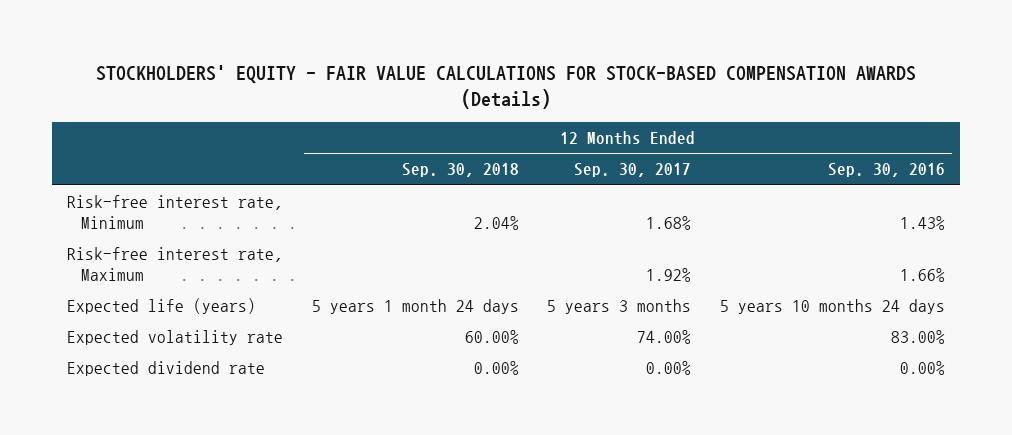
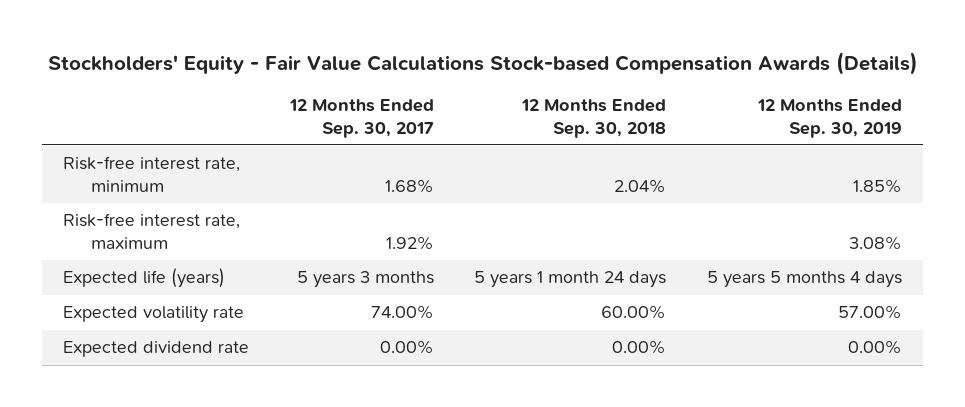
- STOCKHOLDERS' EQUITY - FAIR VALUE CALCULATIONS FOR STOCK-BASED COMPENSATION AWARDS (Details)
+ Stockholders' Equity - Fair Value Calculations Stock-based Compensation Awards (Details)
- | 12 Months Ended Sep. 30, 2018 | 12 Months Ended Sep. 30, 2017 | 12 Months Ended Sep. 30, 2016
+ | 12 Months Ended Sep. 30, 2017 | 12 Months Ended Sep. 30, 2018 | 12 Months Ended Sep. 30, 2019
- Risk-free interest rate, Minimum | 2.04% | 1.68% | 1.43%
- Risk-free interest rate, Maximum | | 1.92% | 1.66%
+ Risk-free interest rate, minimum | 1.68% | 2.04% | 1.85%
+ Risk-free interest rate, maximum | 1.92% | | 3.08%

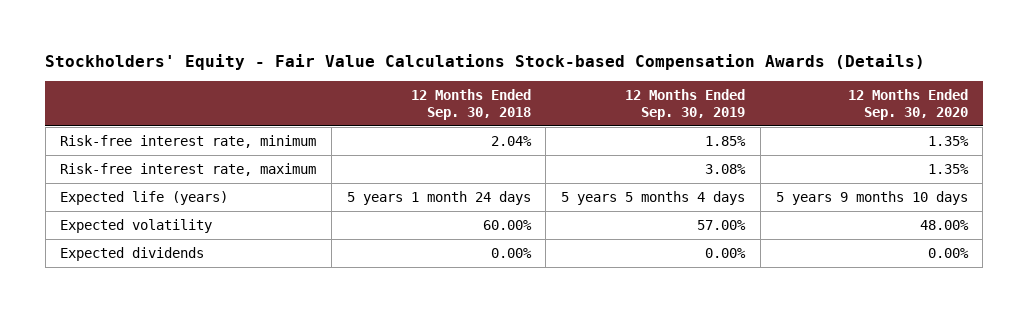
- | 12 Months Ended Sep. 30, 2017 | 12 Months Ended Sep. 30, 2018 | 12 Months Ended Sep. 30, 2019
+ | 12 Months Ended Sep. 30, 2018 | 12 Months Ended Sep. 30, 2019 | 12 Months Ended Sep. 30, 2020
- Expected volatility rate | 74.00% | 60.00% | 57.00%
- Expected dividend rate | 0.00% | 0.00% | 0.00%
+ Expected volatility | 60.00% | 57.00% | 48.00%
+ Expected dividends | 0.00% | 0.00% | 0.00%

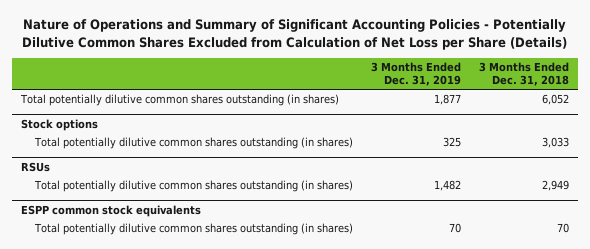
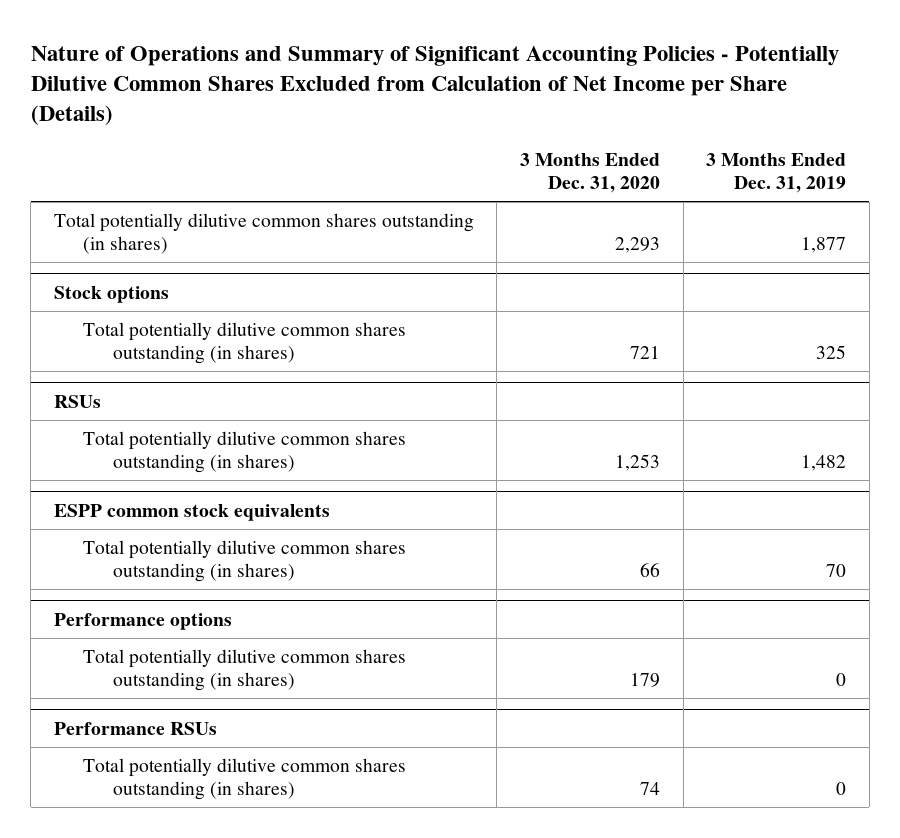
- Nature of Operations and Summary of Significant Accounting Policies - Potentially Dilutive Common Shares Excluded from Calculation of Net Loss per Share (Details)
+ Nature of Operations and Summary of Significant Accounting Policies - Potentially Dilutive Common Shares Excluded from Calculation of Net Income per Share (Details)
- | 3 Months Ended Dec. 31, 2019 | 3 Months Ended Dec. 31, 2018
+ | 3 Months Ended Dec. 31, 2020 | 3 Months Ended Dec. 31, 2019
+ Performance options
+ Total potentially dilutive common shares outstanding (in shares) | 179 | 0
+ Performance RSUs
+ Total potentially dilutive common shares outstanding (in shares) | 74 | 0

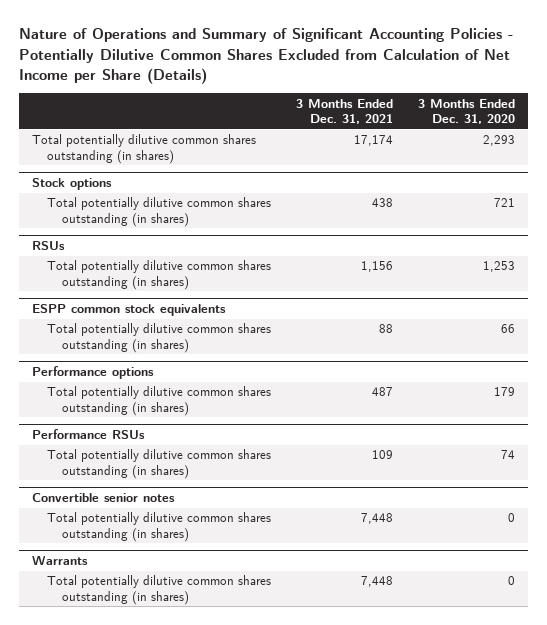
- | 3 Months Ended Dec. 31, 2020 | 3 Months Ended Dec. 31, 2019
+ | 3 Months Ended Dec. 31, 2021 | 3 Months Ended Dec. 31, 2020
+ Convertible senior notes
+ Total potentially dilutive common shares outstanding (in shares) | 7,448 | 0
+ Warrants
+ Total potentially dilutive common shares outstanding (in shares) | 7,448 | 0

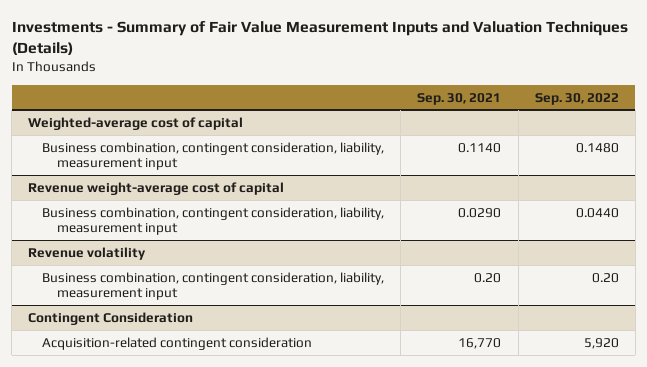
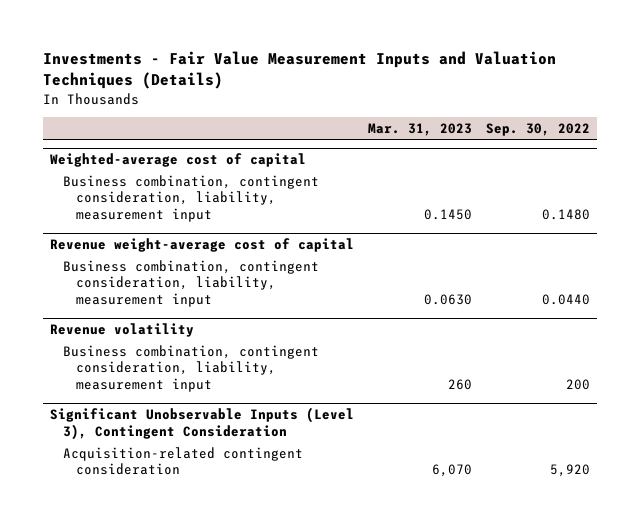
- Investments - Summary of Fair Value Measurement Inputs and Valuation Techniques (Details)
+ Investments - Fair Value Measurement Inputs and Valuation Techniques (Details)
- | Sep. 30, 2021 | Sep. 30, 2022
+ | Mar. 31, 2023 | Sep. 30, 2022
@ Revenue volatility
- Business combination, contingent consideration, liability, measurement input | 0.20 | 0.20
- Contingent Consideration
@ Revenue volatility
+ Business combination, contingent consideration, liability, measurement input | 260 | 200
+ Significant Unobservable Inputs (Level 3), Contingent Consideration

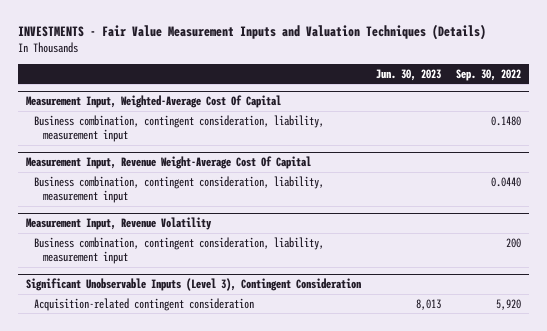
- Investments - Fair Value Measurement Inputs and Valuation Techniques (Details)
+ INVESTMENTS - Fair Value Measurement Inputs and Valuation Techniques (Details)
- | Mar. 31, 2023 | Sep. 30, 2022
+ | Jun. 30, 2023 | Sep. 30, 2022
- Weighted-average cost of capital
+ Measurement Input, Weighted-Average Cost Of Capital
- Revenue weight-average cost of capital
+ Measurement Input, Revenue Weight-Average Cost Of Capital
- Revenue volatility
+ Measurement Input, Revenue Volatility

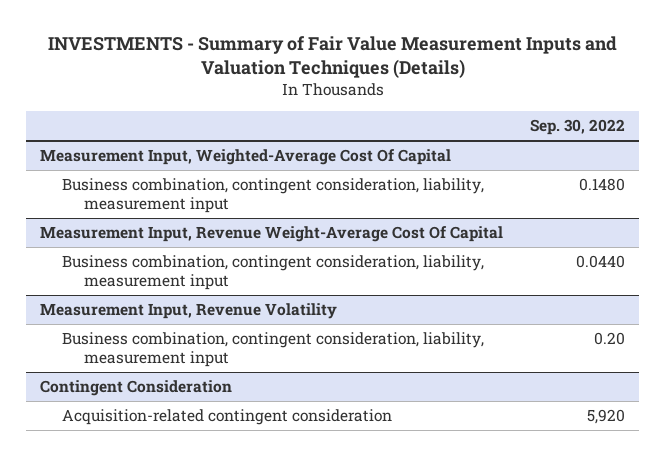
- INVESTMENTS - Fair Value Measurement Inputs and Valuation Techniques (Details)
+ INVESTMENTS - Summary of Fair Value Measurement Inputs and Valuation Techniques (Details)
- | Jun. 30, 2023 | Sep. 30, 2022
+ | Sep. 30, 2022
@ Measurement Input, Revenue Volatility
- Business combination, contingent consideration, liability, measurement input | | 200
- Significant Unobservable Inputs (Level 3), Contingent Consideration
@ Measurement Input, Revenue Volatility
+ Business combination, contingent consideration, liability, measurement input | 0.20
+ Contingent Consideration

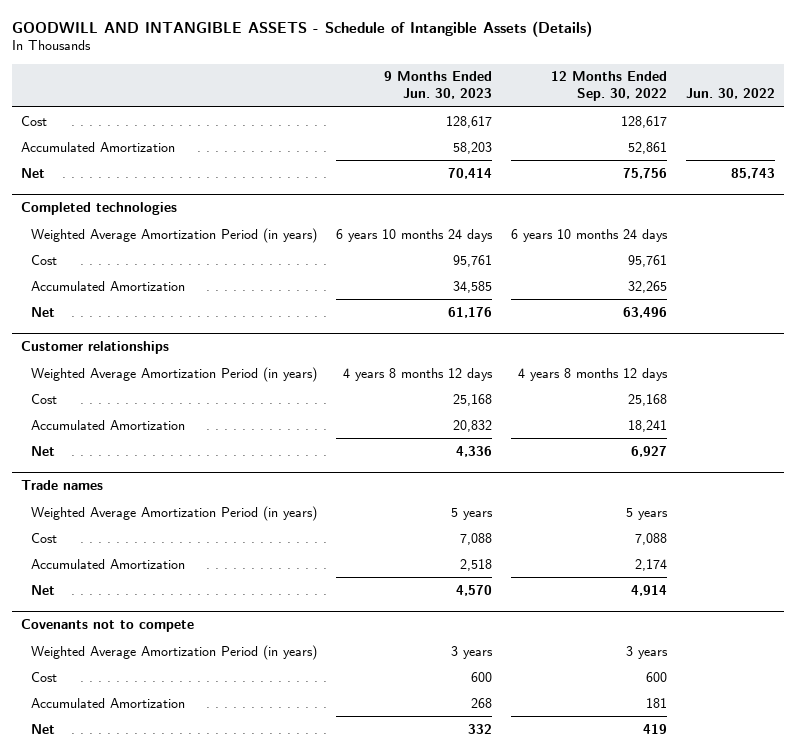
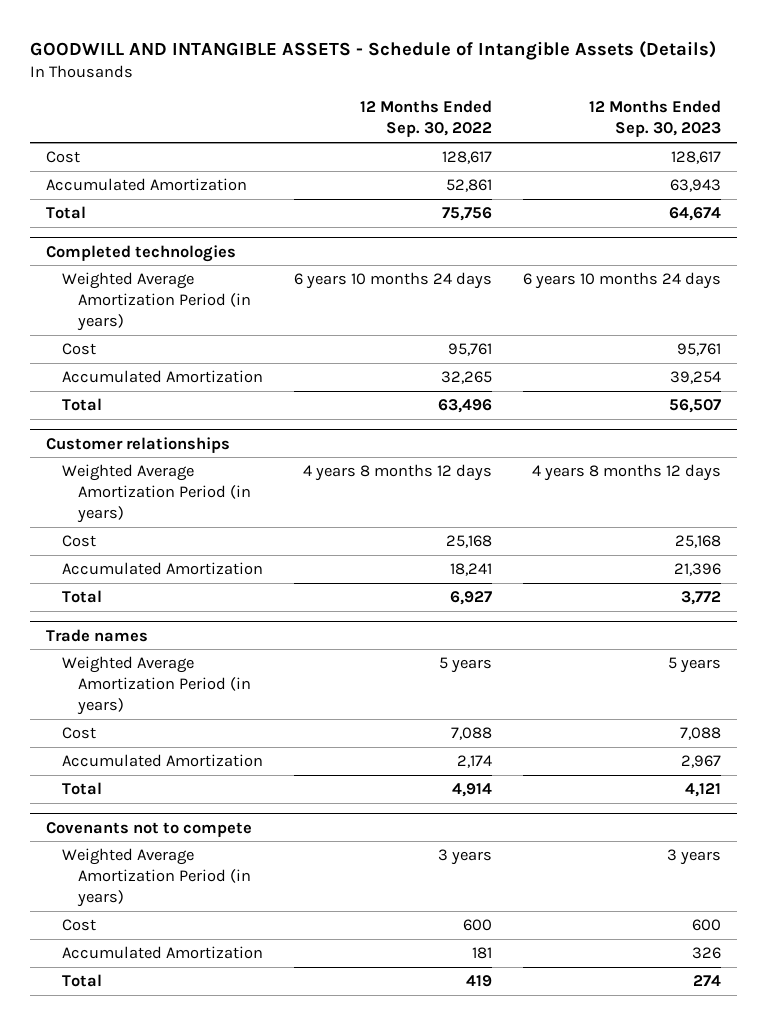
- | 9 Months Ended Jun. 30, 2023 | 12 Months Ended Sep. 30, 2022 | Jun. 30, 2022
+ | 12 Months Ended Sep. 30, 2022 | 12 Months Ended Sep. 30, 2023
- Net | 70,414 | 75,756 | 85,743
+ Total | 75,756 | 64,674
@ Completed technologies
- Net | 61,176 | 63,496 |
+ Total | 63,496 | 56,507
@ Customer relationships
- Net | 4,336 | 6,927 |
+ Total | 6,927 | 3,772
@ Trade names
- Net | 4,570 | 4,914 |
+ Total | 4,914 | 4,121
@ Covenants not to compete
- Net | 332 | 419 |
+ Total | 419 | 274

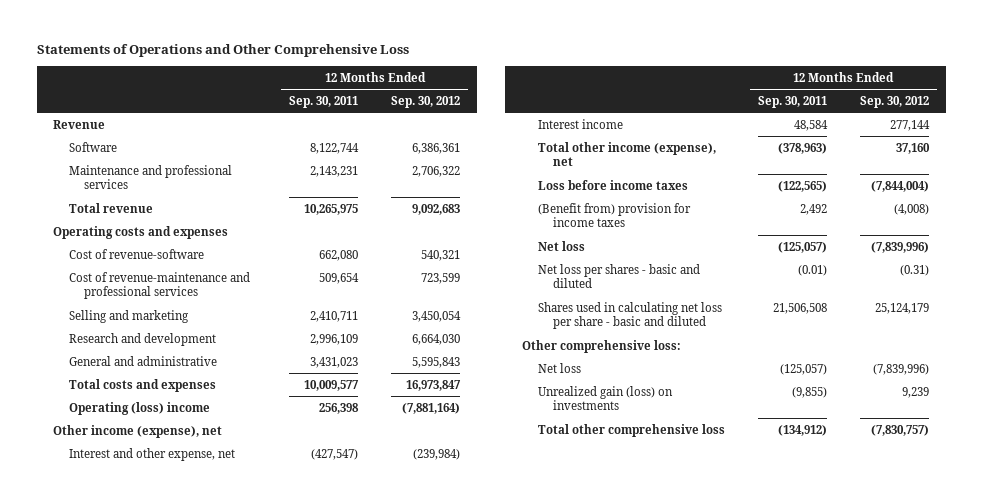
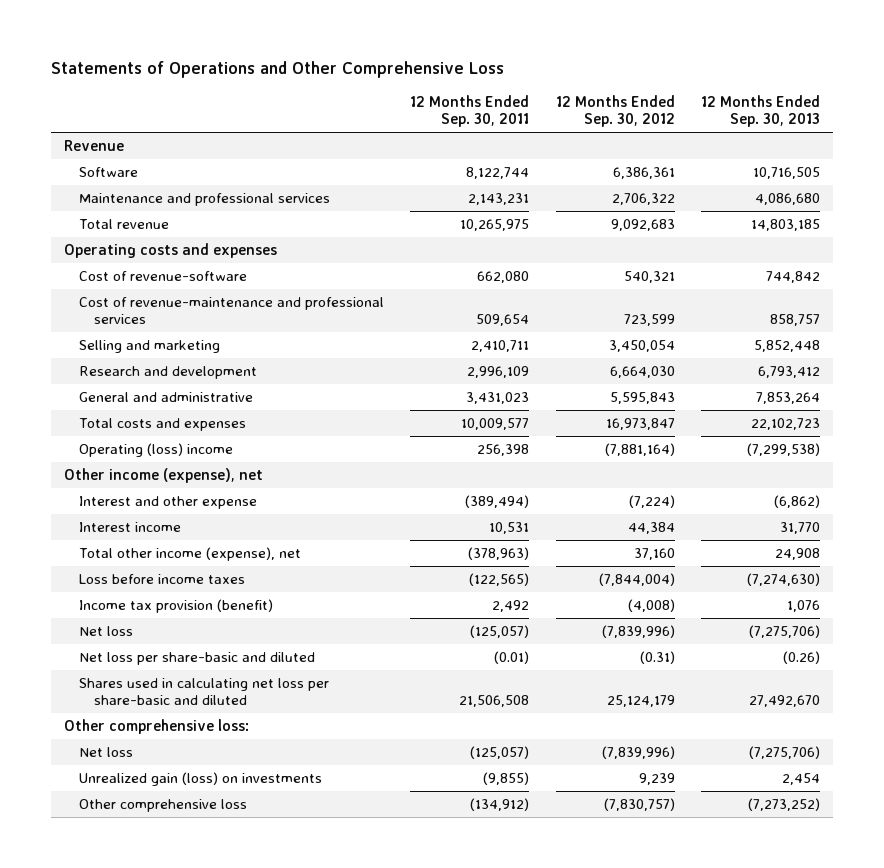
- | 12 Months Ended Sep. 30, 2011 | 12 Months Ended Sep. 30, 2012
+ | 12 Months Ended Sep. 30, 2011 | 12 Months Ended Sep. 30, 2012 | 12 Months Ended Sep. 30, 2013
- Interest and other expense, net | (427,547) | (239,984)
- Interest income | 48,584 | 277,144
+ Interest and other expense | (389,494) | (7,224) | (6,862)
+ Interest income | 10,531 | 44,384 | 31,770
- (Benefit from) provision for income taxes | 2,492 | (4,008)
+ Income tax provision (benefit) | 2,492 | (4,008) | 1,076
- Net loss per shares - basic and diluted | (0.01) | (0.31)
- Shares used in calculating net loss per share - basic and diluted | 21,506,508 | 25,124,179
+ Net loss per share-basic and diluted | (0.01) | (0.31) | (0.26)
+ Shares used in calculating net loss per share-basic and diluted | 21,506,508 | 25,124,179 | 27,492,670
- Total other comprehensive loss | (134,912) | (7,830,757)
+ Other comprehensive loss | (134,912) | (7,830,757) | (7,273,252)

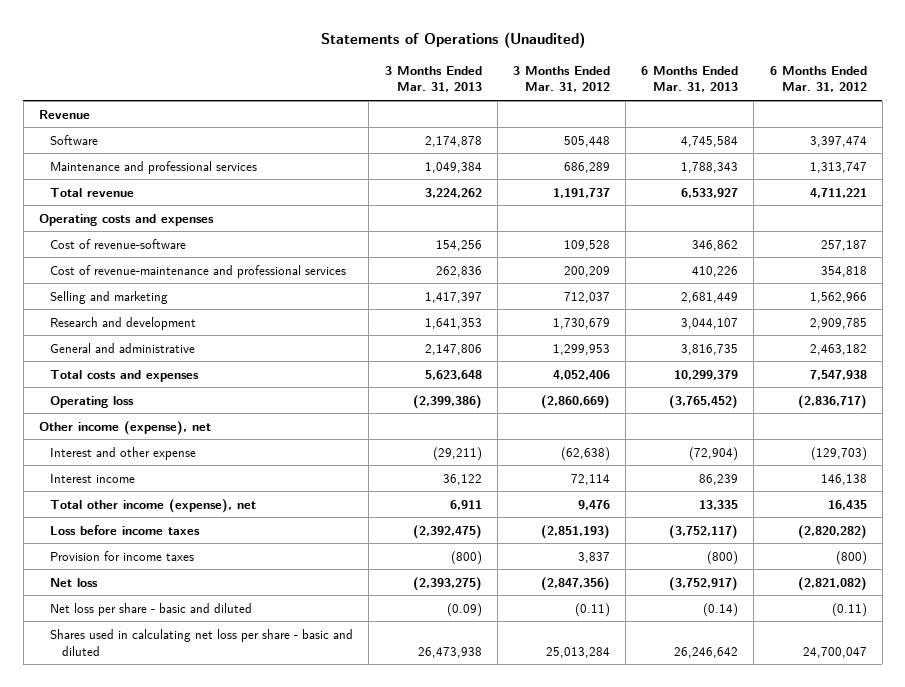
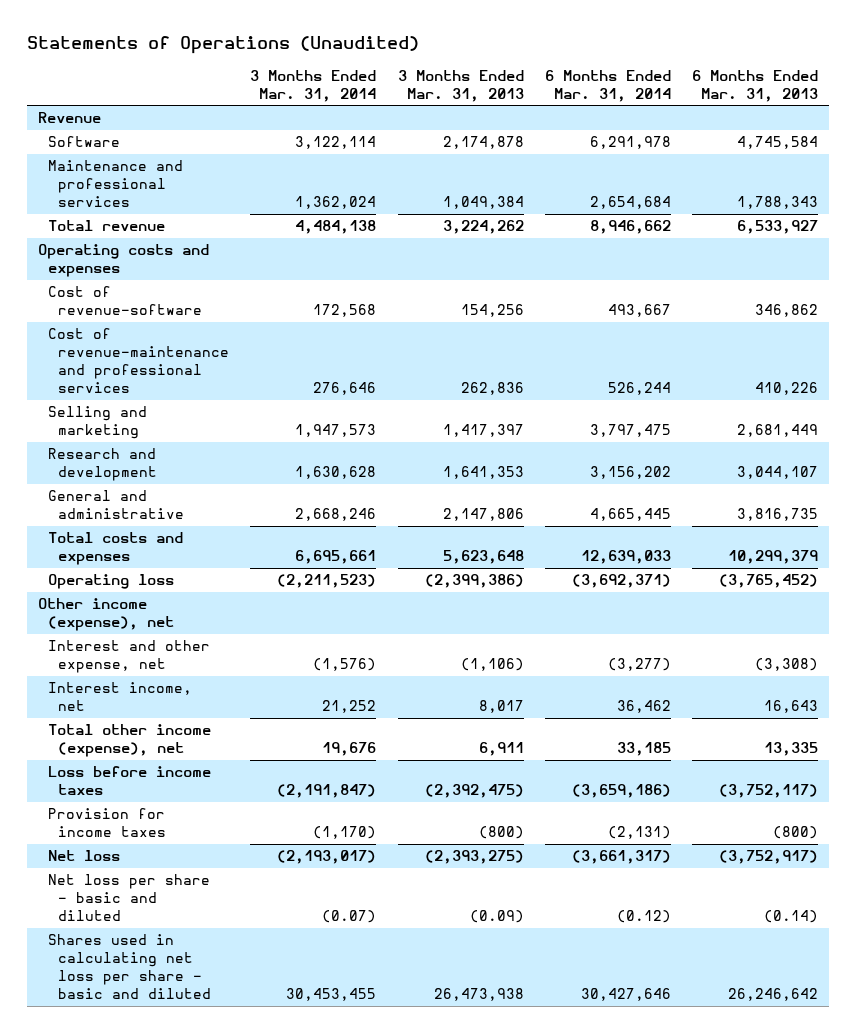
- | 3 Months Ended Mar. 31, 2013 | 3 Months Ended Mar. 31, 2012 | 6 Months Ended Mar. 31, 2013 | 6 Months Ended Mar. 31, 2012
+ | 3 Months Ended Mar. 31, 2014 | 3 Months Ended Mar. 31, 2013 | 6 Months Ended Mar. 31, 2014 | 6 Months Ended Mar. 31, 2013
- Interest and other expense | (29,211) | (62,638) | (72,904) | (129,703)
- Interest income | 36,122 | 72,114 | 86,239 | 146,138
+ Interest and other expense, net | (1,576) | (1,106) | (3,277) | (3,308)
+ Interest income, net | 21,252 | 8,017 | 36,462 | 16,643

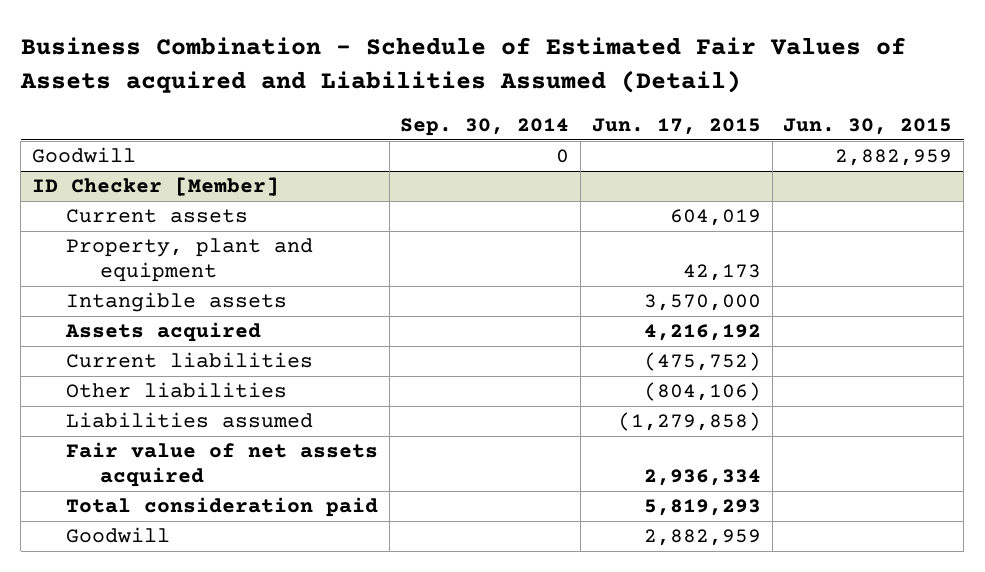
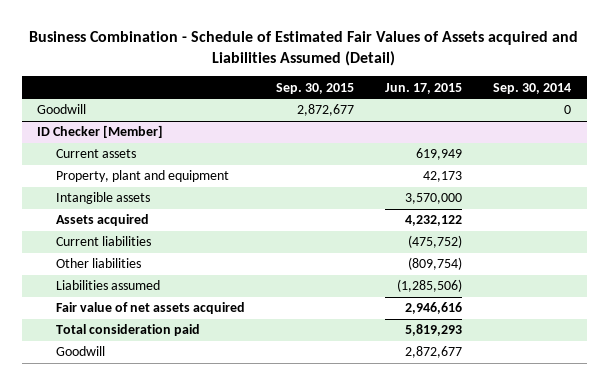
- | Sep. 30, 2014 | Jun. 17, 2015 | Jun. 30, 2015
+ | Sep. 30, 2015 | Jun. 17, 2015 | Sep. 30, 2014
@ ID Checker [Member]
- Current assets | | 604,019 |
+ Current assets | | 619,949 |
- Assets acquired | | 4,216,192 |
+ Assets acquired | | 4,232,122 |
- Other liabilities | | (804,106) |
- Liabilities assumed | | (1,279,858) |
- Fair value of net assets acquired | | 2,936,334 |
+ Other liabilities | | (809,754) |
+ Liabilities assumed | | (1,285,506) |
+ Fair value of net assets acquired | | 2,946,616 |
- Goodwill | | 2,882,959 |
+ Goodwill | | 2,872,677 |

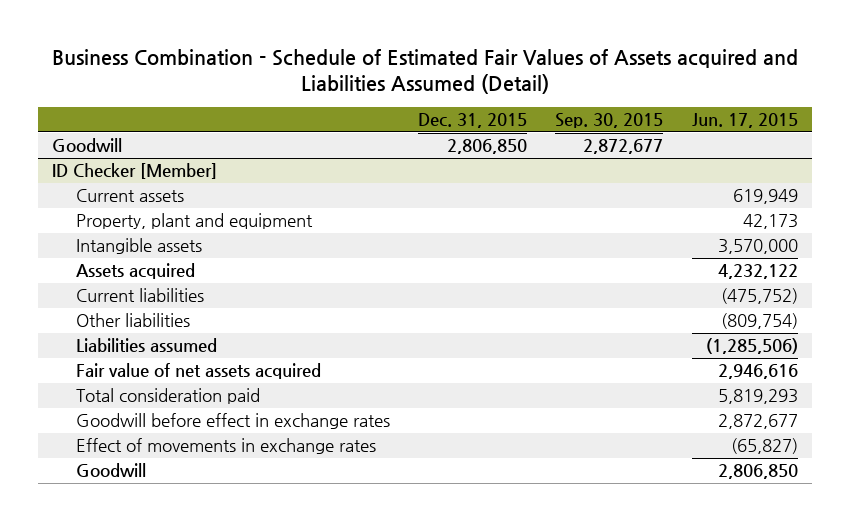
- | Sep. 30, 2015 | Jun. 17, 2015 | Sep. 30, 2014
+ | Dec. 31, 2015 | Sep. 30, 2015 | Jun. 17, 2015
@ ID Checker [Member]
- Goodwill | | 2,872,677 |
+ Goodwill before effect in exchange rates | | | 2,872,677
+ Effect of movements in exchange rates | | | (65,827)
+ Goodwill | | | 2,806,850

